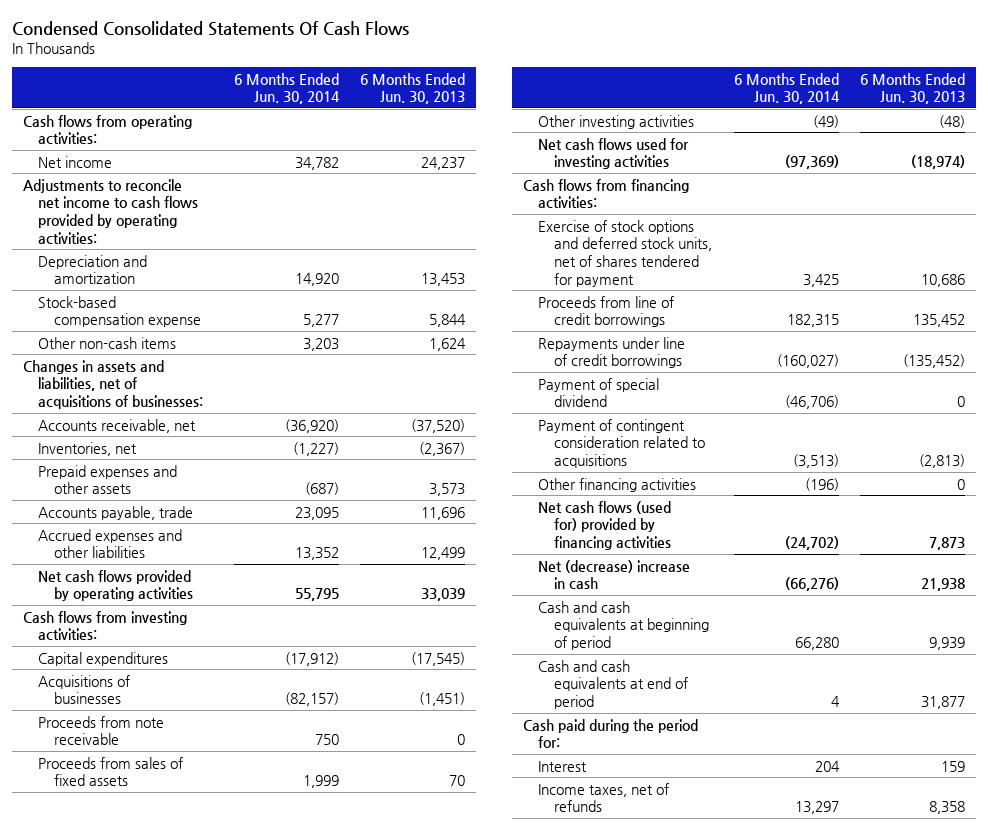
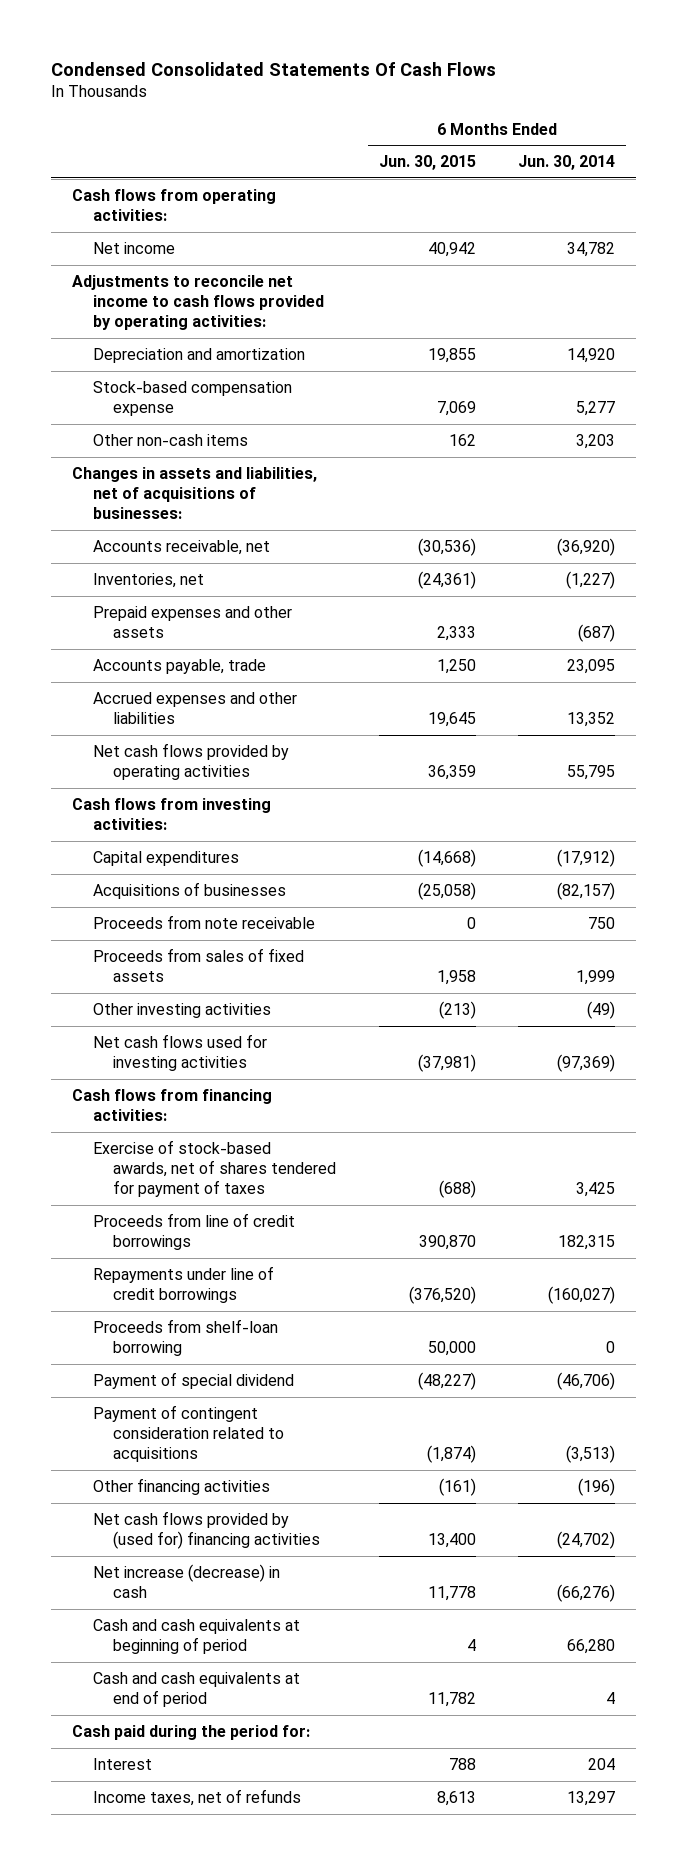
- | 6 Months Ended Jun. 30, 2014 | 6 Months Ended Jun. 30, 2013
+ | 6 Months Ended Jun. 30, 2015 | 6 Months Ended Jun. 30, 2014
- Exercise of stock options and deferred stock units, net of shares tendered for payment | 3,425 | 10,686
+ Exercise of stock-based awards, net of shares tendered for payment of taxes | (688) | 3,425
+ Proceeds from shelf-loan borrowing | 50,000 | 0
- Net cash flows (used for) provided by financing activities | (24,702) | 7,873
- Net (decrease) increase in cash | (66,276) | 21,938
+ Net cash flows provided by (used for) financing activities | 13,400 | (24,702)
+ Net increase (decrease) in cash | 11,778 | (66,276)

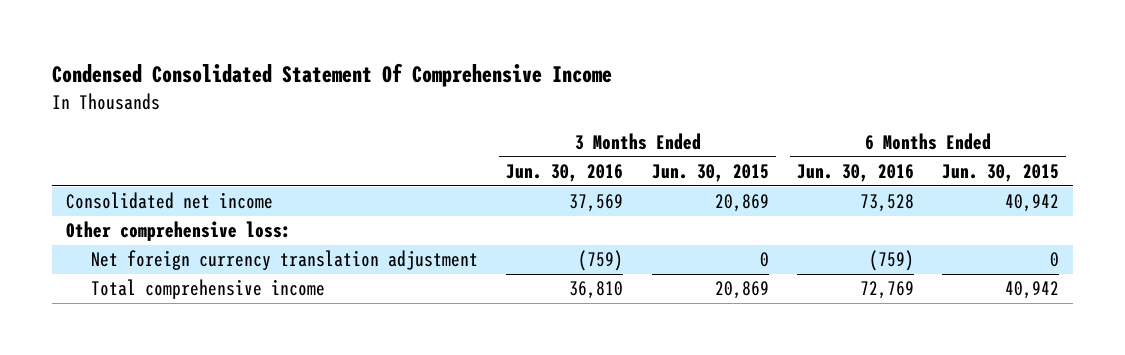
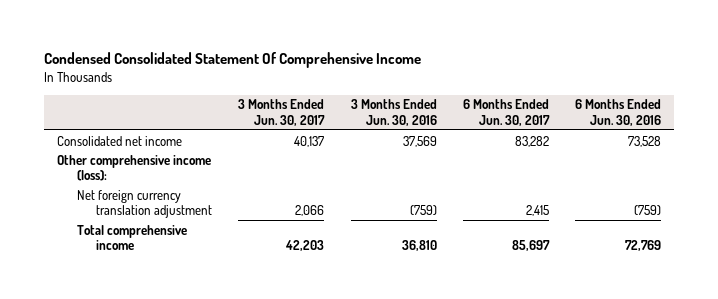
- | 3 Months Ended Jun. 30, 2016 | 3 Months Ended Jun. 30, 2015 | 6 Months Ended Jun. 30, 2016 | 6 Months Ended Jun. 30, 2015
+ | 3 Months Ended Jun. 30, 2017 | 3 Months Ended Jun. 30, 2016 | 6 Months Ended Jun. 30, 2017 | 6 Months Ended Jun. 30, 2016
- Other comprehensive loss:
+ Other comprehensive income (loss):

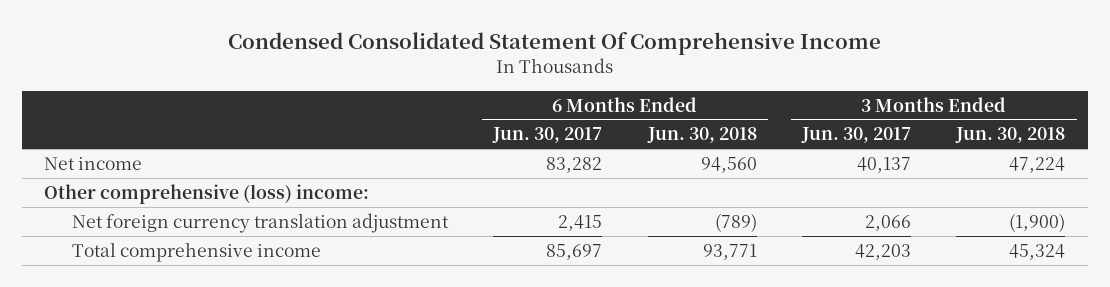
- | 3 Months Ended Jun. 30, 2017 | 3 Months Ended Jun. 30, 2016 | 6 Months Ended Jun. 30, 2017 | 6 Months Ended Jun. 30, 2016
+ | 6 Months Ended Jun. 30, 2017 | 6 Months Ended Jun. 30, 2018 | 3 Months Ended Jun. 30, 2017 | 3 Months Ended Jun. 30, 2018
- Consolidated net income | 40,137 | 37,569 | 83,282 | 73,528
- Other comprehensive income (loss):
+ Net income | 83,282 | 94,560 | 40,137 | 47,224
+ Other comprehensive (loss) income:

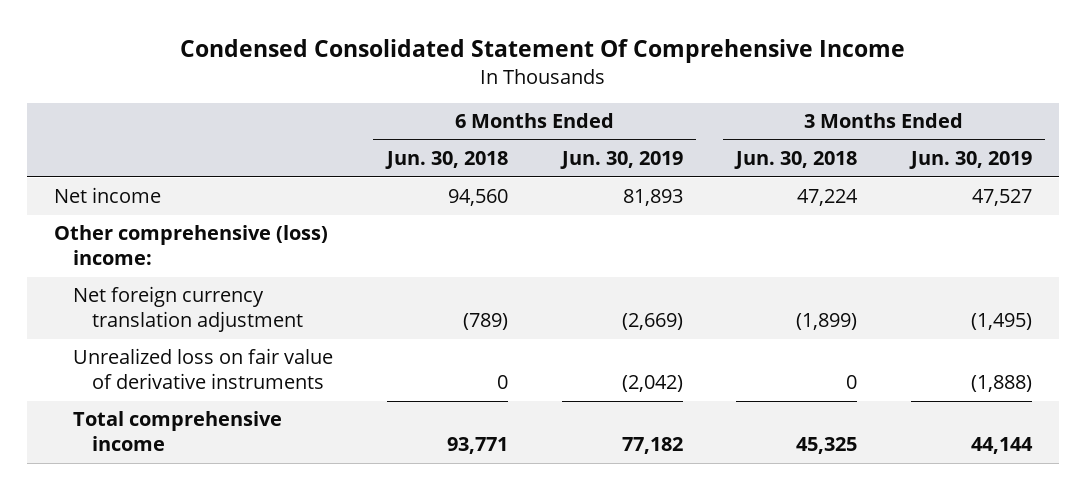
- | 6 Months Ended Jun. 30, 2017 | 6 Months Ended Jun. 30, 2018 | 3 Months Ended Jun. 30, 2017 | 3 Months Ended Jun. 30, 2018
+ | 6 Months Ended Jun. 30, 2018 | 6 Months Ended Jun. 30, 2019 | 3 Months Ended Jun. 30, 2018 | 3 Months Ended Jun. 30, 2019
- Net foreign currency translation adjustment | 2,415 | (789) | 2,066 | (1,900)
- Total comprehensive income | 85,697 | 93,771 | 42,203 | 45,324
+ Net foreign currency translation adjustment | (789) | (2,669) | (1,899) | (1,495)
+ Unrealized loss on fair value of derivative instruments | 0 | (2,042) | 0 | (1,888)
+ Total comprehensive income | 93,771 | 77,182 | 45,325 | 44,144

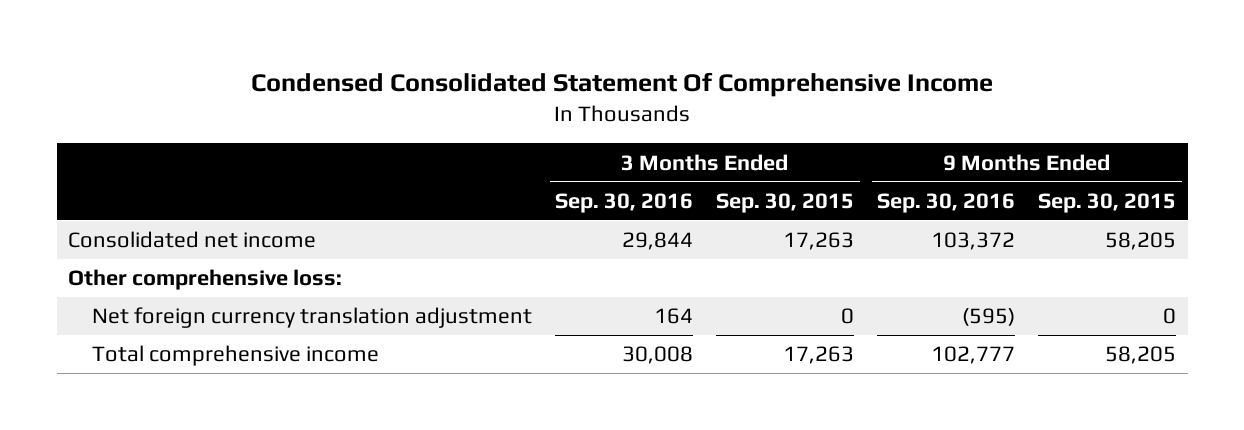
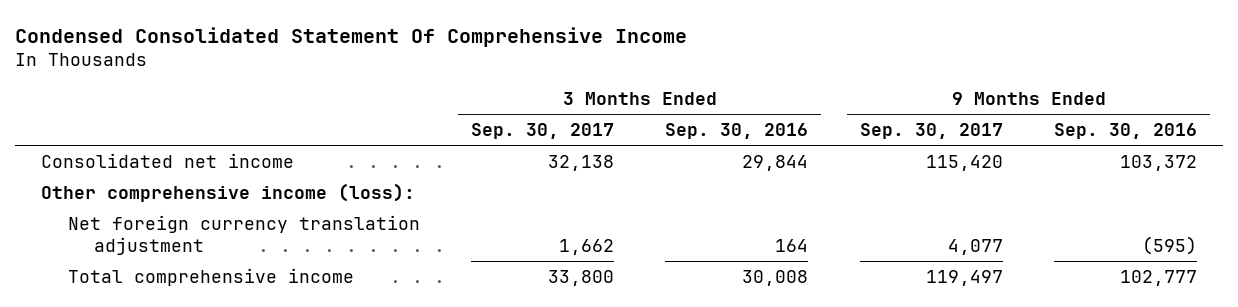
- | 3 Months Ended Sep. 30, 2016 | 3 Months Ended Sep. 30, 2015 | 9 Months Ended Sep. 30, 2016 | 9 Months Ended Sep. 30, 2015
+ | 3 Months Ended Sep. 30, 2017 | 3 Months Ended Sep. 30, 2016 | 9 Months Ended Sep. 30, 2017 | 9 Months Ended Sep. 30, 2016
- Other comprehensive loss:
+ Other comprehensive income (loss):

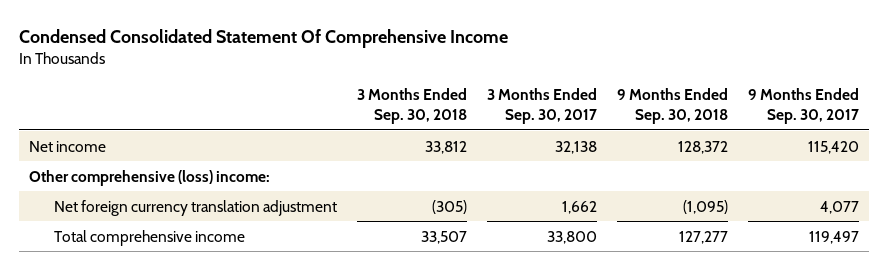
- | 3 Months Ended Sep. 30, 2017 | 3 Months Ended Sep. 30, 2016 | 9 Months Ended Sep. 30, 2017 | 9 Months Ended Sep. 30, 2016
+ | 3 Months Ended Sep. 30, 2018 | 3 Months Ended Sep. 30, 2017 | 9 Months Ended Sep. 30, 2018 | 9 Months Ended Sep. 30, 2017
- Consolidated net income | 32,138 | 29,844 | 115,420 | 103,372
- Other comprehensive income (loss):
+ Net income | 33,812 | 32,138 | 128,372 | 115,420
+ Other comprehensive (loss) income:

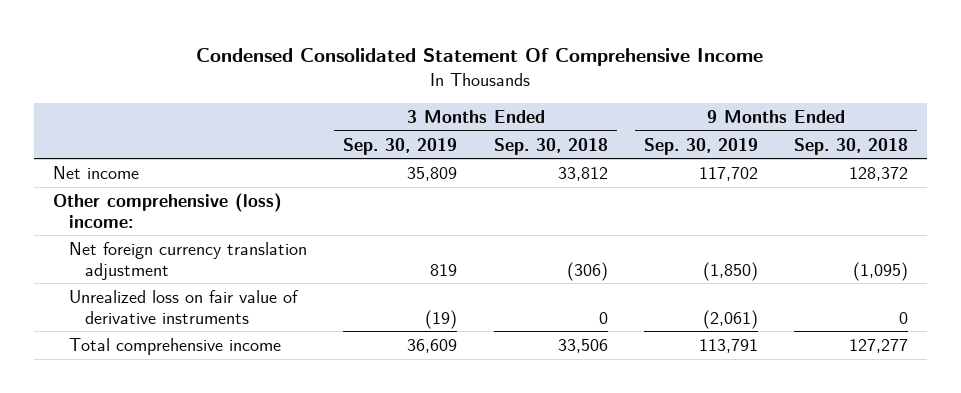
- | 3 Months Ended Sep. 30, 2018 | 3 Months Ended Sep. 30, 2017 | 9 Months Ended Sep. 30, 2018 | 9 Months Ended Sep. 30, 2017
+ | 3 Months Ended Sep. 30, 2019 | 3 Months Ended Sep. 30, 2018 | 9 Months Ended Sep. 30, 2019 | 9 Months Ended Sep. 30, 2018
- Net foreign currency translation adjustment | (305) | 1,662 | (1,095) | 4,077
- Total comprehensive income | 33,507 | 33,800 | 127,277 | 119,497
+ Net foreign currency translation adjustment | 819 | (306) | (1,850) | (1,095)
+ Unrealized loss on fair value of derivative instruments | (19) | 0 | (2,061) | 0
+ Total comprehensive income | 36,609 | 33,506 | 113,791 | 127,277

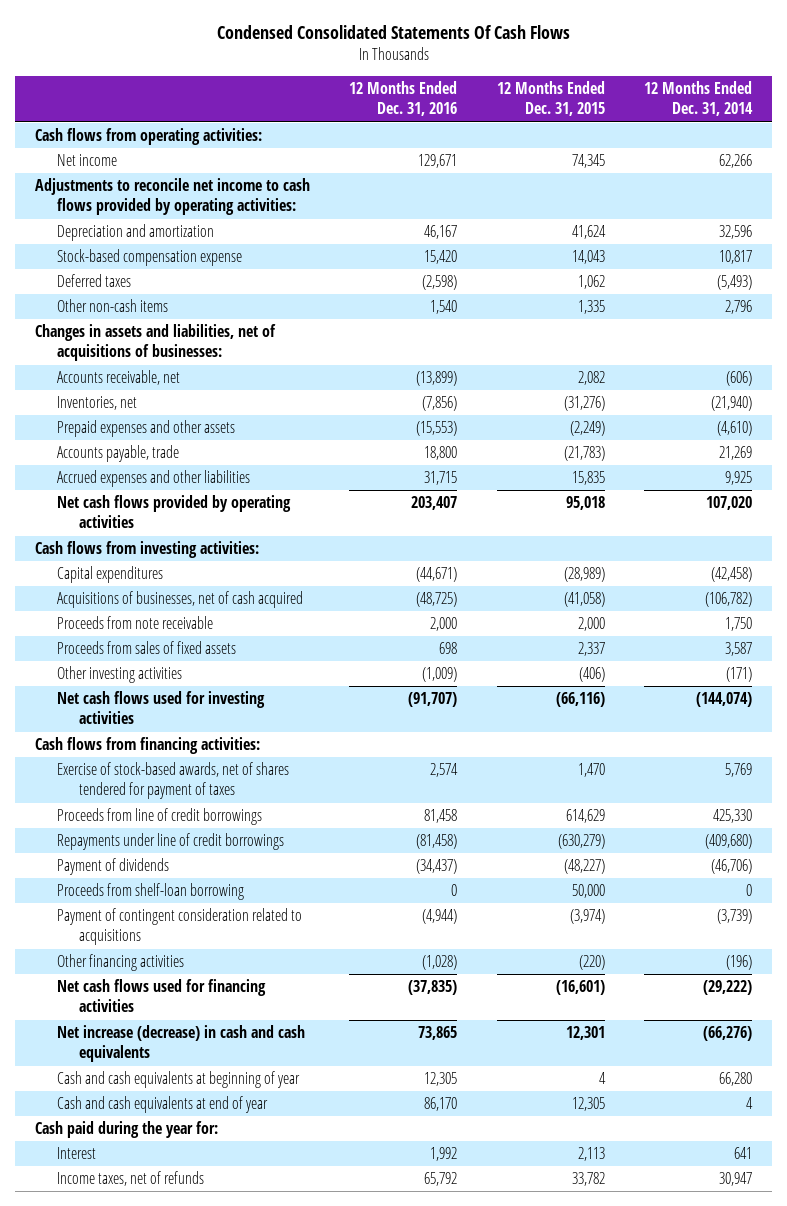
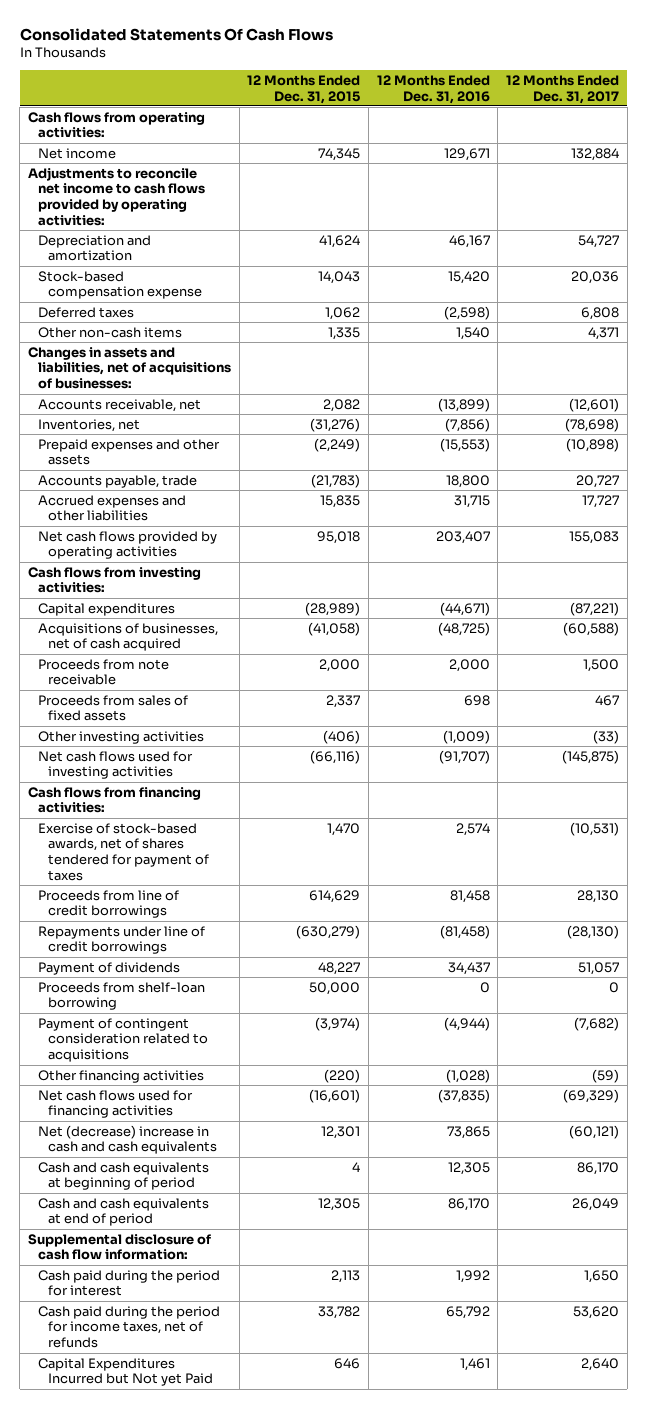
- Condensed Consolidated Statements Of Cash Flows
+ Consolidated Statements Of Cash Flows
- | 12 Months Ended Dec. 31, 2016 | 12 Months Ended Dec. 31, 2015 | 12 Months Ended Dec. 31, 2014
+ | 12 Months Ended Dec. 31, 2015 | 12 Months Ended Dec. 31, 2016 | 12 Months Ended Dec. 31, 2017
- Payment of dividends | (34,437) | (48,227) | (46,706)
+ Payment of dividends | 48,227 | 34,437 | 51,057
- Net increase (decrease) in cash and cash equivalents | 73,865 | 12,301 | (66,276)
- Cash and cash equivalents at beginning of year | 12,305 | 4 | 66,280
- Cash and cash equivalents at end of year | 86,170 | 12,305 | 4
- Cash paid during the year for:
- Interest | 1,992 | 2,113 | 641
- Income taxes, net of refunds | 65,792 | 33,782 | 30,947
+ Net (decrease) increase in cash and cash equivalents | 12,301 | 73,865 | (60,121)
+ Cash and cash equivalents at beginning of period | 4 | 12,305 | 86,170
+ Cash and cash equivalents at end of period | 12,305 | 86,170 | 26,049
+ Supplemental disclosure of cash flow information:
+ Cash paid during the period for interest | 2,113 | 1,992 | 1,650
+ Cash paid during the period for income taxes, net of refunds | 33,782 | 65,792 | 53,620
+ Capital Expenditures Incurred but Not yet Paid | 646 | 1,461 | 2,640

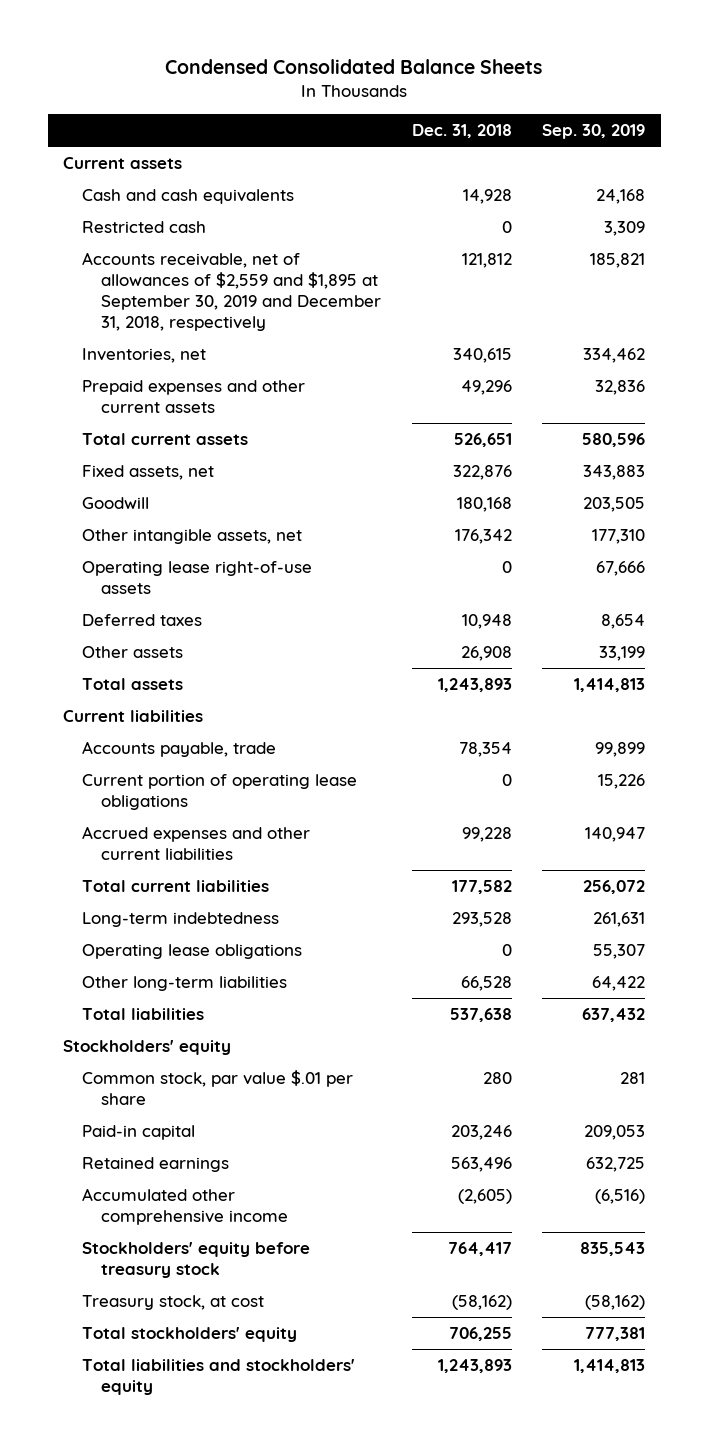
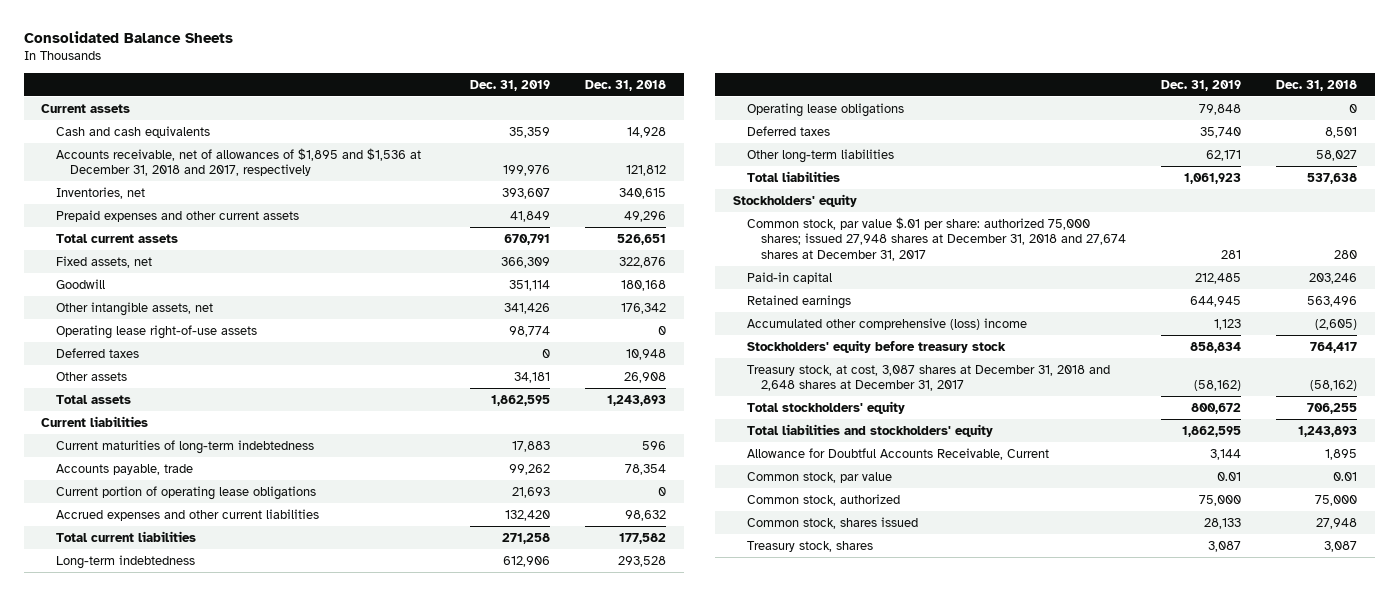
- Condensed Consolidated Balance Sheets
+ Consolidated Balance Sheets
- | Dec. 31, 2018 | Sep. 30, 2019
+ | Dec. 31, 2019 | Dec. 31, 2018
- Restricted cash | 0 | 3,309
- Accounts receivable, net of allowances of $2,559 and $1,895 at September 30, 2019 and December 31, 2018, respectively | 121,812 | 185,821
+ Accounts receivable, net of allowances of $1,895 and $1,536 at December 31, 2018 and 2017, respectively | 199,976 | 121,812
+ Current maturities of long-term indebtedness | 17,883 | 596
- Accrued expenses and other current liabilities | 99,228 | 140,947
+ Accrued expenses and other current liabilities | 132,420 | 98,632
- Other long-term liabilities | 66,528 | 64,422
+ Deferred taxes | 35,740 | 8,501
+ Other long-term liabilities | 62,171 | 58,027
- Common stock, par value $.01 per share | 280 | 281
+ Common stock, par value $.01 per share: authorized 75,000 shares; issued 27,948 shares at December 31, 2018 and 27,674 shares at December 31, 2017 | 281 | 280
- Accumulated other comprehensive income | (2,605) | (6,516)
+ Accumulated other comprehensive (loss) income | 1,123 | (2,605)
- Treasury stock, at cost | (58,162) | (58,162)
+ Treasury stock, at cost, 3,087 shares at December 31, 2018 and 2,648 shares at December 31, 2017 | (58,162) | (58,162)
+ Allowance for Doubtful Accounts Receivable, Current | 3,144 | 1,895
+ Common stock, par value | 0.01 | 0.01
+ Common stock, authorized | 75,000 | 75,000
+ Common stock, shares issued | 28,133 | 27,948
+ Treasury stock, shares | 3,087 | 3,087

